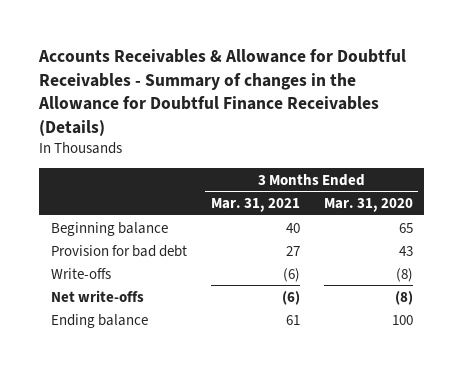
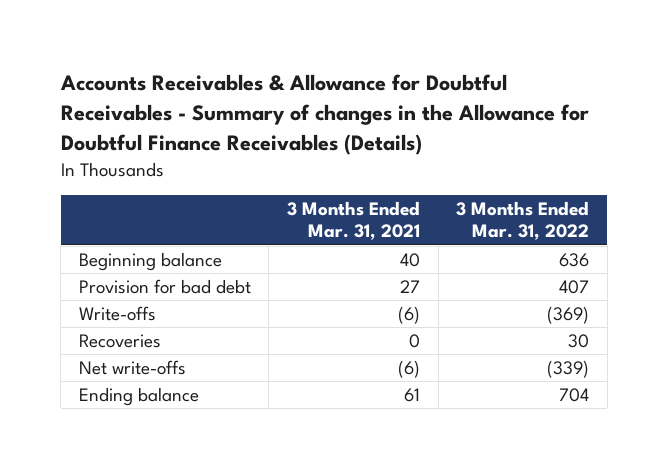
- | 3 Months Ended Mar. 31, 2021 | 3 Months Ended Mar. 31, 2020
+ | 3 Months Ended Mar. 31, 2021 | 3 Months Ended Mar. 31, 2022
+ Recoveries | 0 | 30

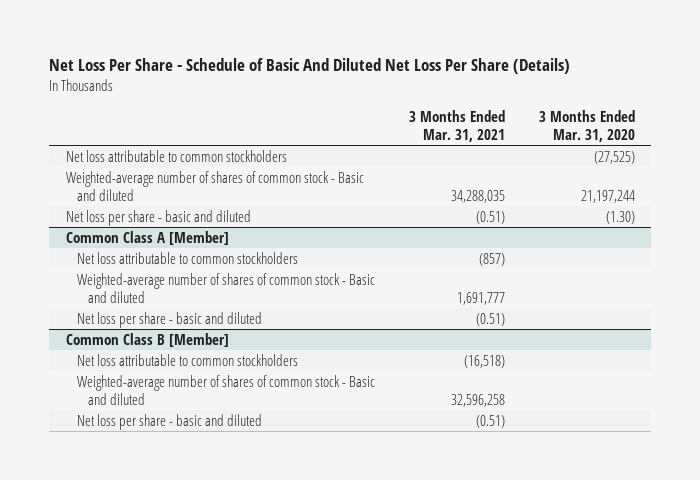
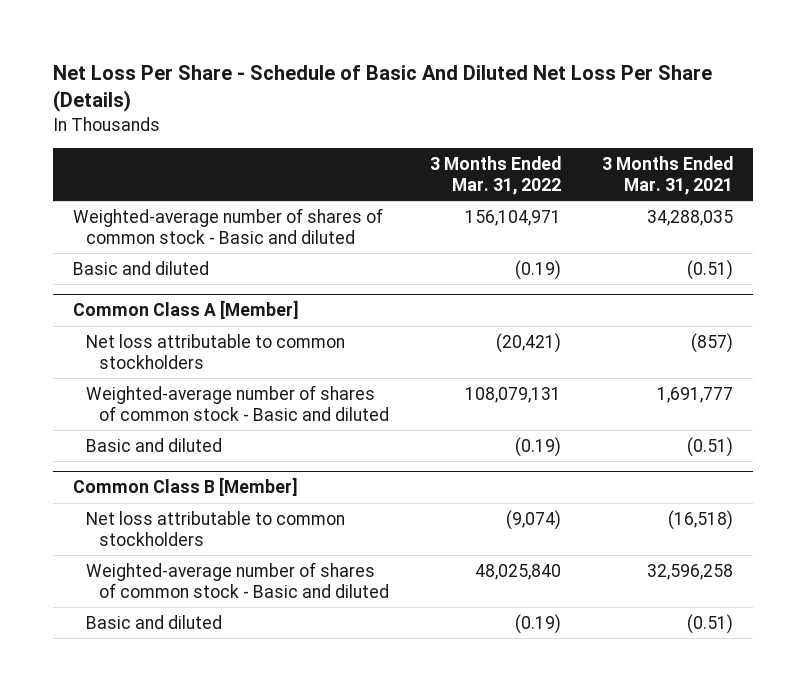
- | 3 Months Ended Mar. 31, 2021 | 3 Months Ended Mar. 31, 2020
+ | 3 Months Ended Mar. 31, 2022 | 3 Months Ended Mar. 31, 2021
- Net loss attributable to common stockholders | | (27,525)
- Net loss per share - basic and diluted | (0.51) | (1.30)
+ Basic and diluted | (0.19) | (0.51)
@ Common Class A [Member]
- Net loss per share - basic and diluted | (0.51) |
+ Basic and diluted | (0.19) | (0.51)
@ Common Class B [Member]
- Net loss per share - basic and diluted | (0.51) |
+ Basic and diluted | (0.19) | (0.51)

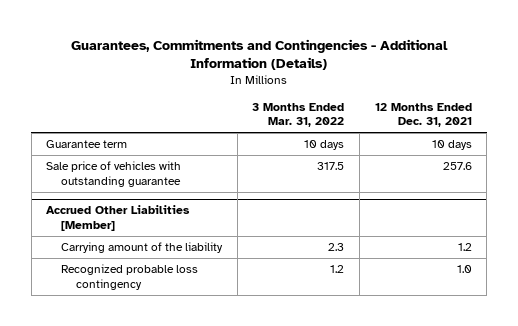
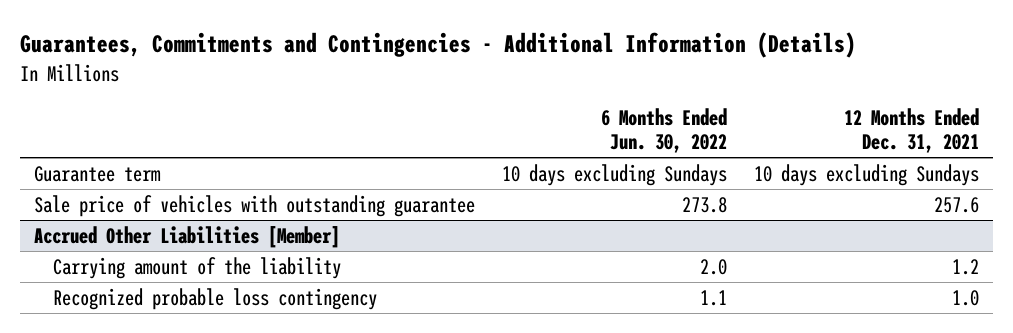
- | 3 Months Ended Mar. 31, 2022 | 12 Months Ended Dec. 31, 2021
+ | 6 Months Ended Jun. 30, 2022 | 12 Months Ended Dec. 31, 2021
- Guarantee term | 10 days | 10 days
+ Guarantee term | 10 days excluding Sundays | 10 days excluding Sundays

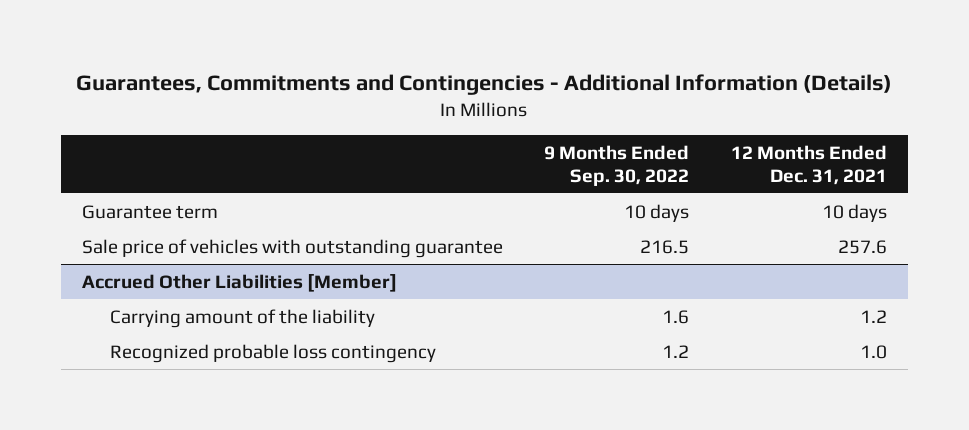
- | 6 Months Ended Jun. 30, 2022 | 12 Months Ended Dec. 31, 2021
+ | 9 Months Ended Sep. 30, 2022 | 12 Months Ended Dec. 31, 2021
- Guarantee term | 10 days excluding Sundays | 10 days excluding Sundays
+ Guarantee term | 10 days | 10 days

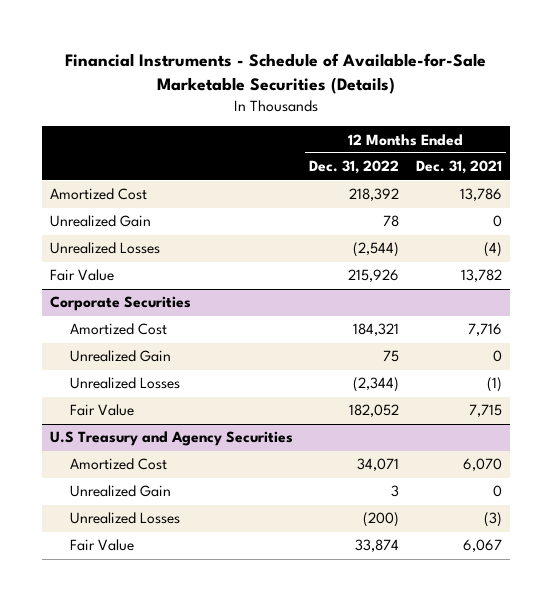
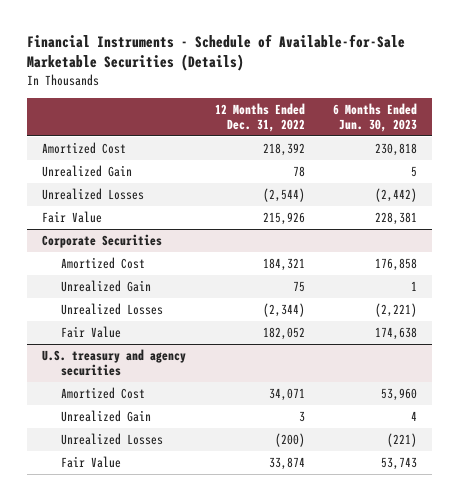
- | 12 Months Ended Dec. 31, 2022 | 12 Months Ended Dec. 31, 2021
+ | 12 Months Ended Dec. 31, 2022 | 6 Months Ended Jun. 30, 2023
- U.S Treasury and Agency Securities
+ U.S. treasury and agency securities

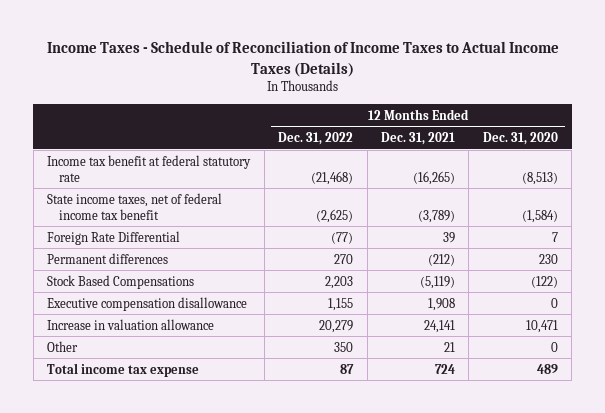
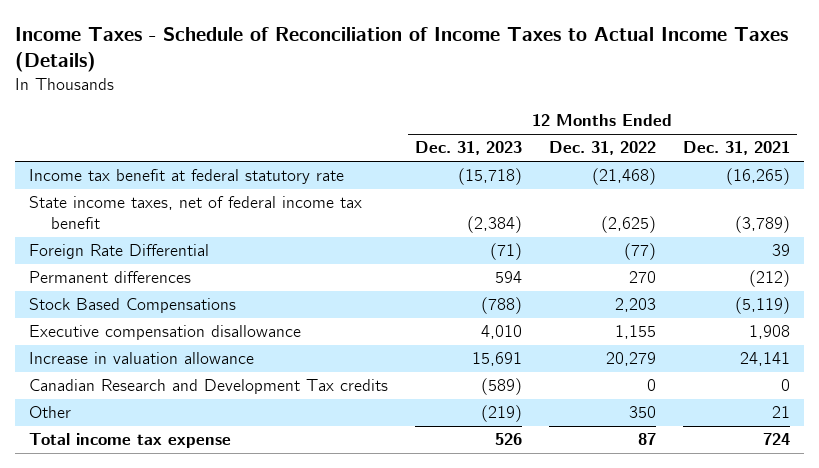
- | 12 Months Ended Dec. 31, 2022 | 12 Months Ended Dec. 31, 2021 | 12 Months Ended Dec. 31, 2020
+ | 12 Months Ended Dec. 31, 2023 | 12 Months Ended Dec. 31, 2022 | 12 Months Ended Dec. 31, 2021
+ Canadian Research and Development Tax credits | (589) | 0 | 0

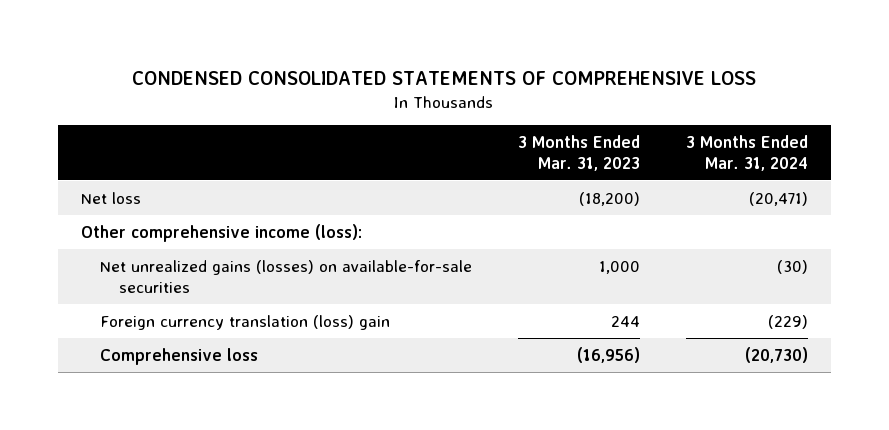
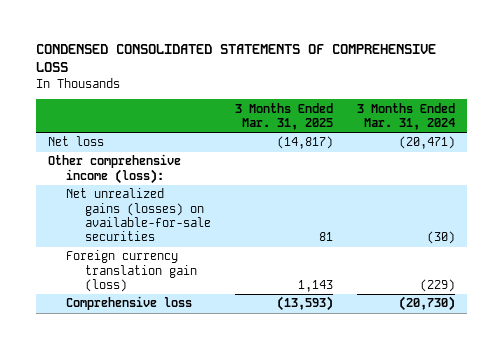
- | 3 Months Ended Mar. 31, 2023 | 3 Months Ended Mar. 31, 2024
+ | 3 Months Ended Mar. 31, 2025 | 3 Months Ended Mar. 31, 2024
- Foreign currency translation (loss) gain | 244 | (229)
+ Foreign currency translation gain (loss) | 1,143 | (229)

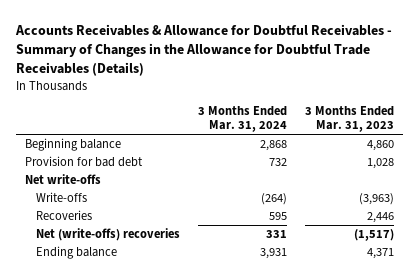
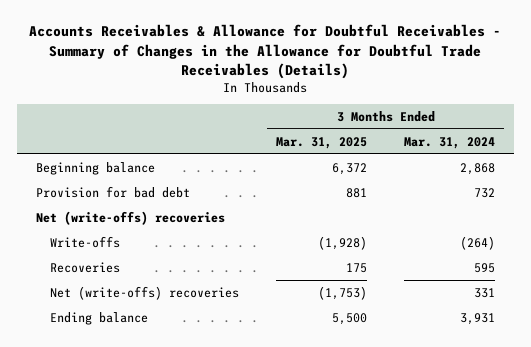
- | 3 Months Ended Mar. 31, 2024 | 3 Months Ended Mar. 31, 2023
+ | 3 Months Ended Mar. 31, 2025 | 3 Months Ended Mar. 31, 2024
- Net write-offs
+ Net (write-offs) recoveries

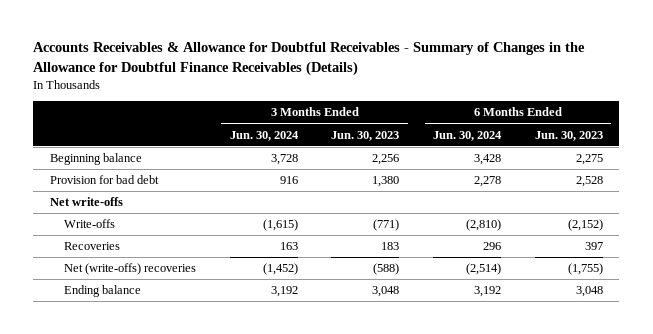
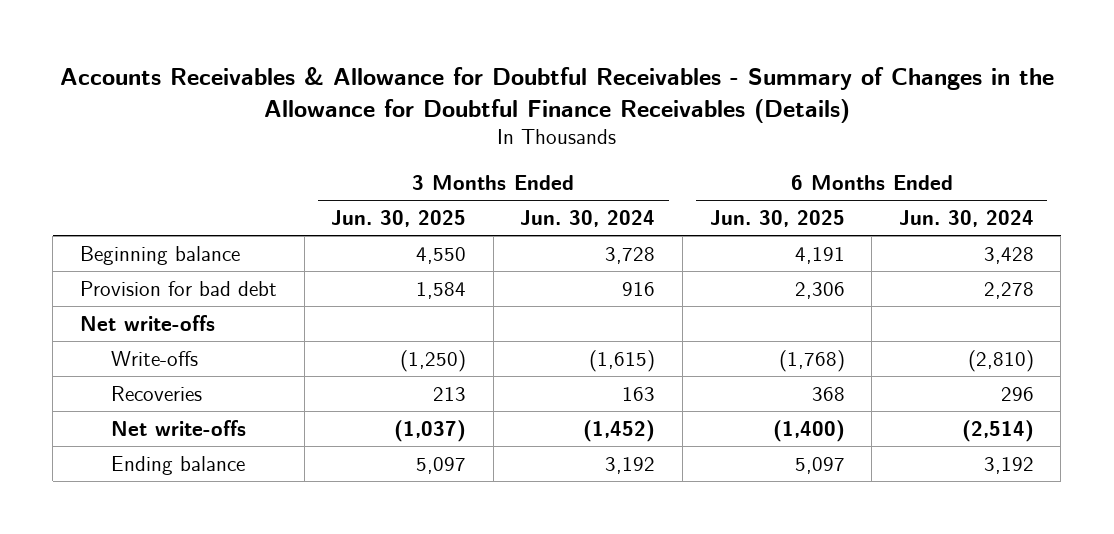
- | 3 Months Ended Jun. 30, 2024 | 3 Months Ended Jun. 30, 2023 | 6 Months Ended Jun. 30, 2024 | 6 Months Ended Jun. 30, 2023
+ | 3 Months Ended Jun. 30, 2025 | 3 Months Ended Jun. 30, 2024 | 6 Months Ended Jun. 30, 2025 | 6 Months Ended Jun. 30, 2024
- Net (write-offs) recoveries | (1,452) | (588) | (2,514) | (1,755)
+ Net write-offs | (1,037) | (1,452) | (1,400) | (2,514)

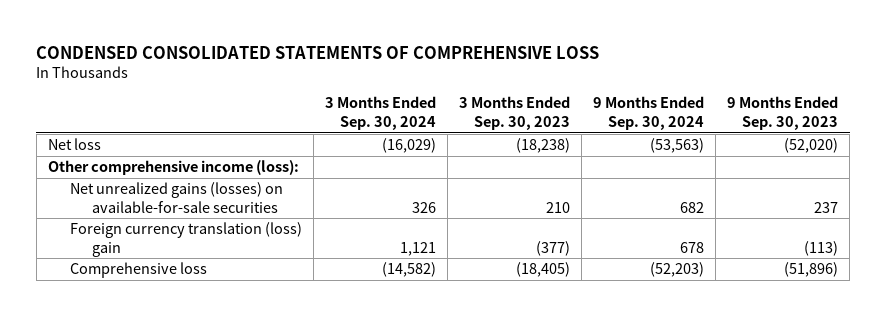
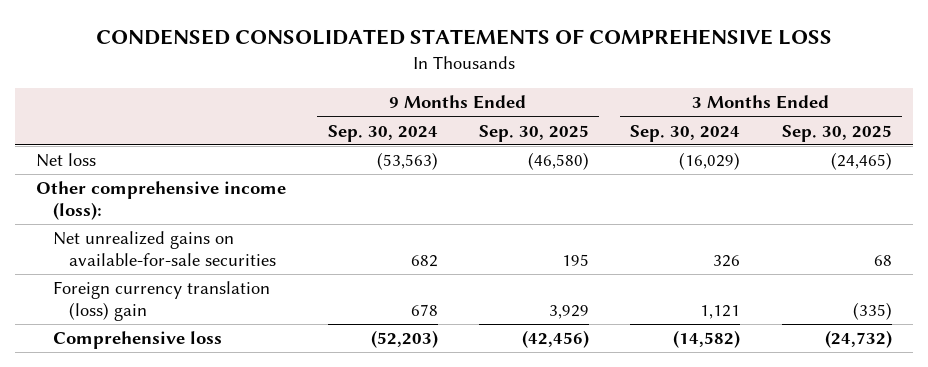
- | 3 Months Ended Sep. 30, 2024 | 3 Months Ended Sep. 30, 2023 | 9 Months Ended Sep. 30, 2024 | 9 Months Ended Sep. 30, 2023
+ | 9 Months Ended Sep. 30, 2024 | 9 Months Ended Sep. 30, 2025 | 3 Months Ended Sep. 30, 2024 | 3 Months Ended Sep. 30, 2025
- Net unrealized gains (losses) on available-for-sale securities | 326 | 210 | 682 | 237
+ Net unrealized gains on available-for-sale securities | 682 | 195 | 326 | 68

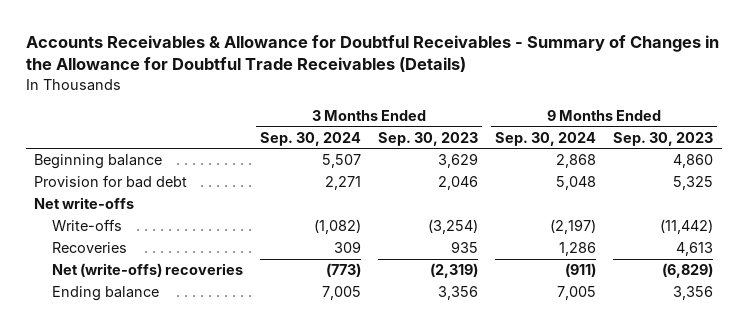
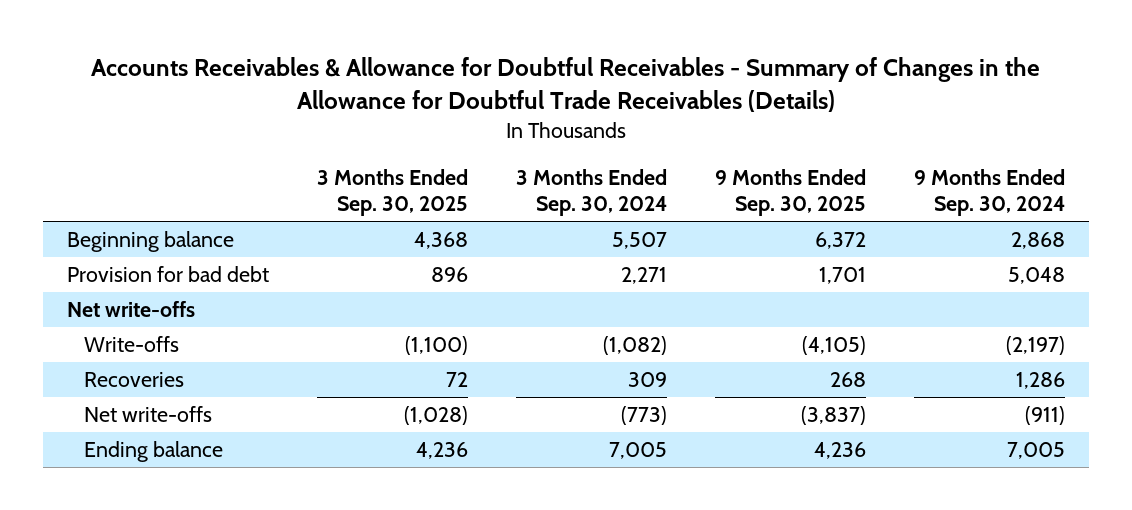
- | 3 Months Ended Sep. 30, 2024 | 3 Months Ended Sep. 30, 2023 | 9 Months Ended Sep. 30, 2024 | 9 Months Ended Sep. 30, 2023
+ | 3 Months Ended Sep. 30, 2025 | 3 Months Ended Sep. 30, 2024 | 9 Months Ended Sep. 30, 2025 | 9 Months Ended Sep. 30, 2024
- Net (write-offs) recoveries | (773) | (2,319) | (911) | (6,829)
+ Net write-offs | (1,028) | (773) | (3,837) | (911)

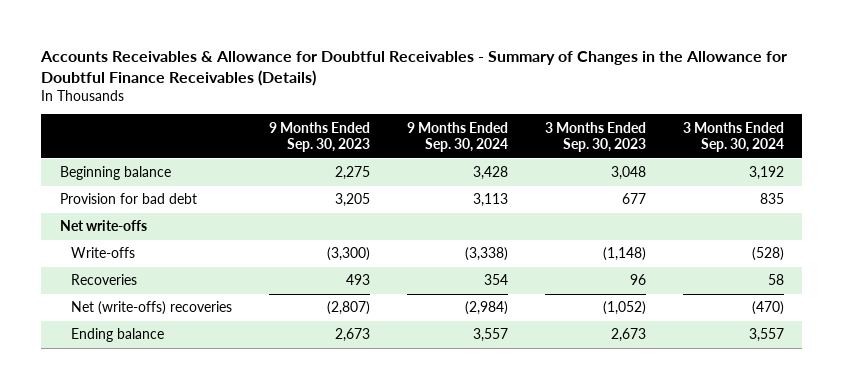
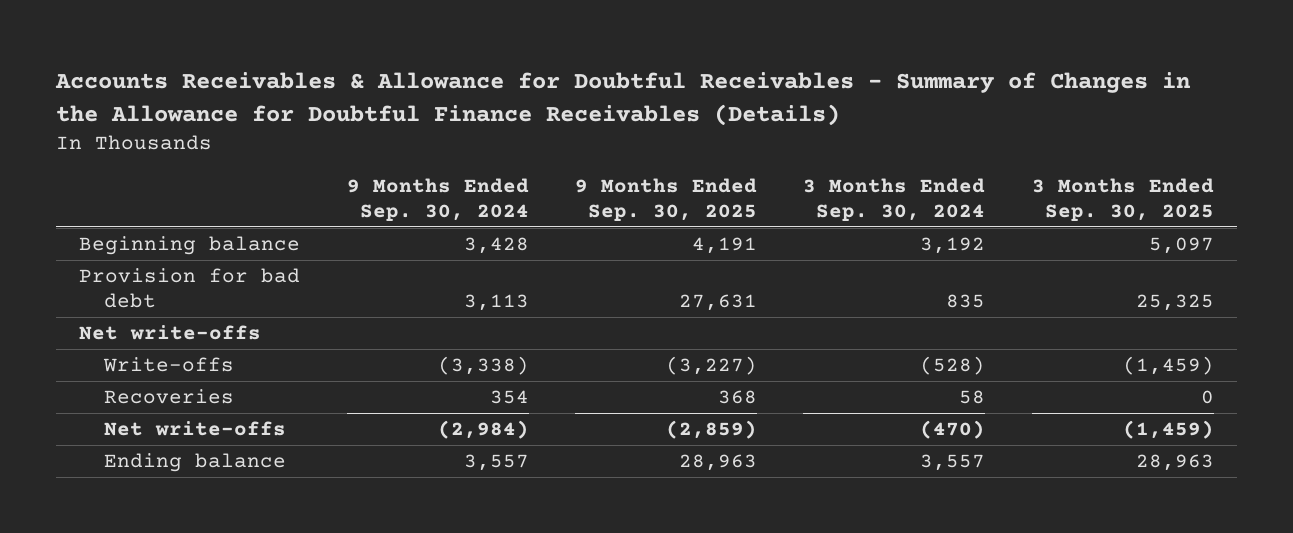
- | 9 Months Ended Sep. 30, 2023 | 9 Months Ended Sep. 30, 2024 | 3 Months Ended Sep. 30, 2023 | 3 Months Ended Sep. 30, 2024
+ | 9 Months Ended Sep. 30, 2024 | 9 Months Ended Sep. 30, 2025 | 3 Months Ended Sep. 30, 2024 | 3 Months Ended Sep. 30, 2025
- Net (write-offs) recoveries | (2,807) | (2,984) | (1,052) | (470)
+ Net write-offs | (2,984) | (2,859) | (470) | (1,459)

